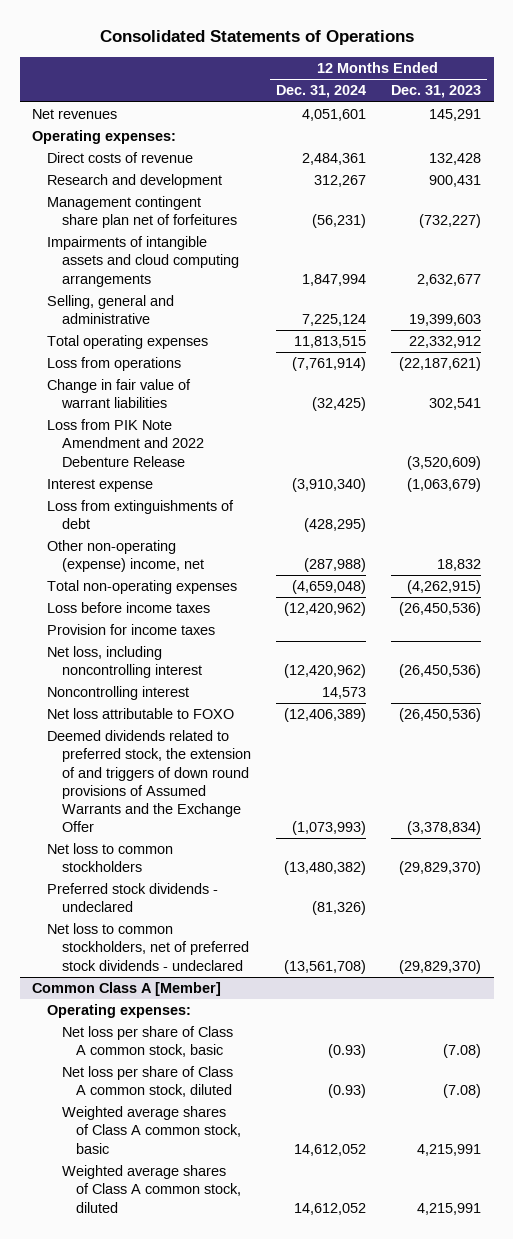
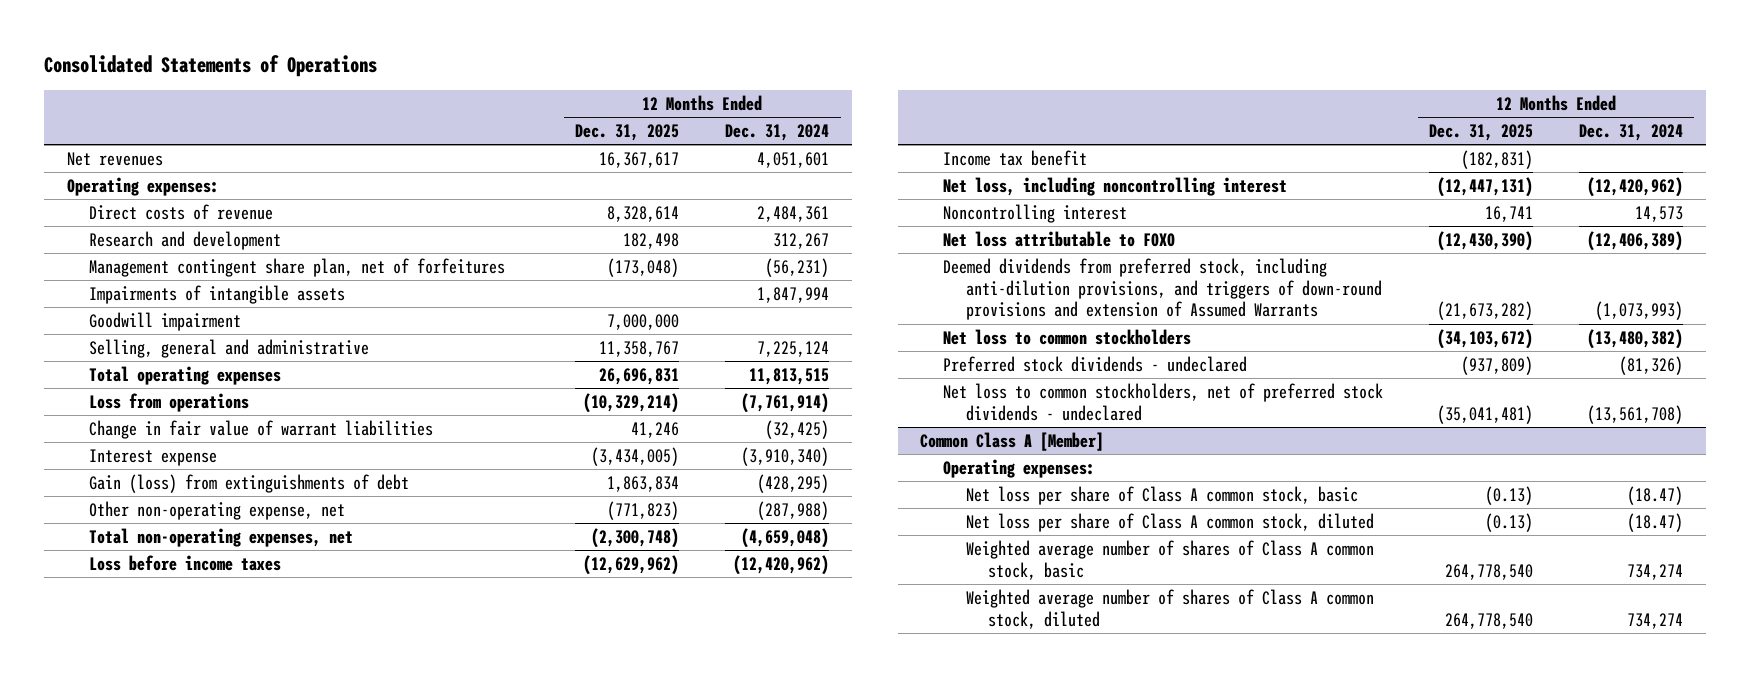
- | 12 Months Ended Dec. 31, 2024 | 12 Months Ended Dec. 31, 2023
+ | 12 Months Ended Dec. 31, 2025 | 12 Months Ended Dec. 31, 2024
- Management contingent share plan net of forfeitures | (56,231) | (732,227)
- Impairments of intangible assets and cloud computing arrangements | 1,847,994 | 2,632,677
+ Management contingent share plan, net of forfeitures | (173,048) | (56,231)
+ Impairments of intangible assets | | 1,847,994
+ Goodwill impairment | 7,000,000 |
- Loss from PIK Note Amendment and 2022 Debenture Release | | (3,520,609)
- Loss from extinguishments of debt | (428,295) |
- Other non-operating (expense) income, net | (287,988) | 18,832
- Total non-operating expenses | (4,659,048) | (4,262,915)
+ Gain (loss) from extinguishments of debt | 1,863,834 | (428,295)
+ Other non-operating expense, net | (771,823) | (287,988)
+ Total non-operating expenses, net | (2,300,748) | (4,659,048)
- Provision for income taxes
+ Income tax benefit | (182,831) |
- Deemed dividends related to preferred stock, the extension of and triggers of down round provisions of Assumed Warrants and the Exchange Offer | (1,073,993) | (3,378,834)
+ Deemed dividends from preferred stock, including anti-dilution provisions, and triggers of down-round provisions and extension of Assumed Warrants | (21,673,282) | (1,073,993)
@ Common Class A [Member]
- Net loss per share of Class A common stock, basic | (0.93) | (7.08)
- Net loss per share of Class A common stock, diluted | (0.93) | (7.08)
- Weighted average shares of Class A common stock, basic | 14,612,052 | 4,215,991
- Weighted average shares of Class A common stock, diluted | 14,612,052 | 4,215,991
+ Net loss per share of Class A common stock, basic | (0.13) | (18.47)
+ Net loss per share of Class A common stock, diluted | (0.13) | (18.47)
+ Weighted average number of shares of Class A common stock, basic | 264,778,540 | 734,274
+ Weighted average number of shares of Class A common stock, diluted | 264,778,540 | 734,274

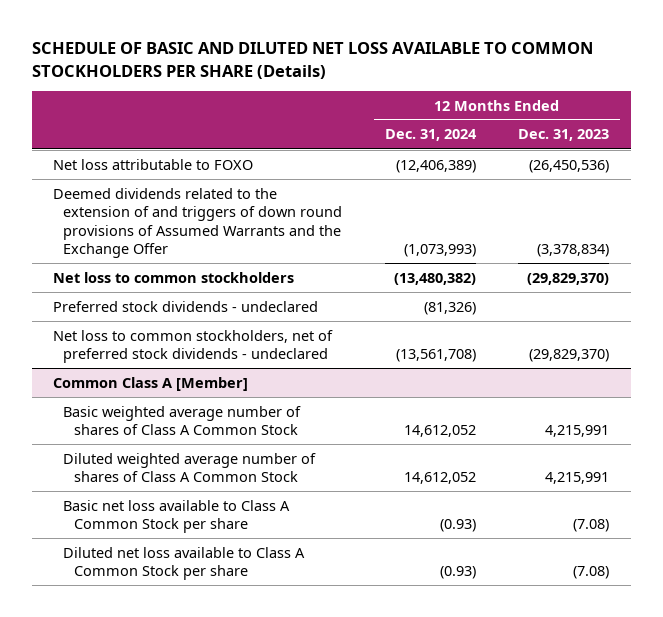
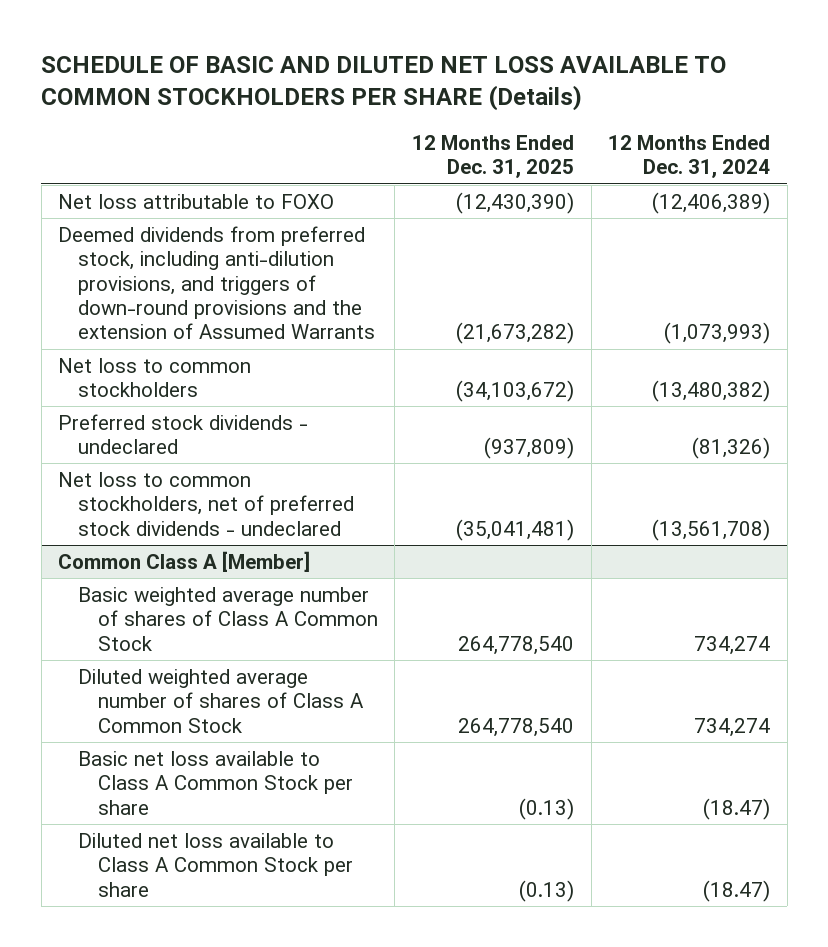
- | 12 Months Ended Dec. 31, 2024 | 12 Months Ended Dec. 31, 2023
+ | 12 Months Ended Dec. 31, 2025 | 12 Months Ended Dec. 31, 2024
- Deemed dividends related to the extension of and triggers of down round provisions of Assumed Warrants and the Exchange Offer | (1,073,993) | (3,378,834)
+ Deemed dividends from preferred stock, including anti-dilution provisions, and triggers of down-round provisions and the extension of Assumed Warrants | (21,673,282) | (1,073,993)
@ Common Class A [Member]
- Basic weighted average number of shares of Class A Common Stock | 14,612,052 | 4,215,991
- Diluted weighted average number of shares of Class A Common Stock | 14,612,052 | 4,215,991
- Basic net loss available to Class A Common Stock per share | (0.93) | (7.08)
- Diluted net loss available to Class A Common Stock per share | (0.93) | (7.08)
+ Basic weighted average number of shares of Class A Common Stock | 264,778,540 | 734,274
+ Diluted weighted average number of shares of Class A Common Stock | 264,778,540 | 734,274
+ Basic net loss available to Class A Common Stock per share | (0.13) | (18.47)
+ Diluted net loss available to Class A Common Stock per share | (0.13) | (18.47)

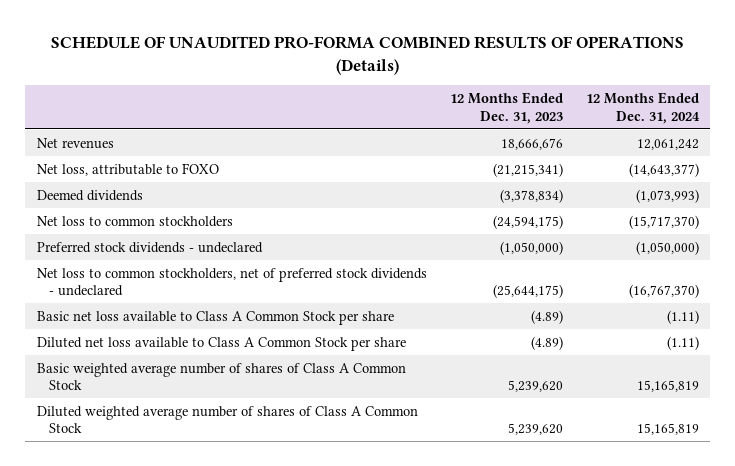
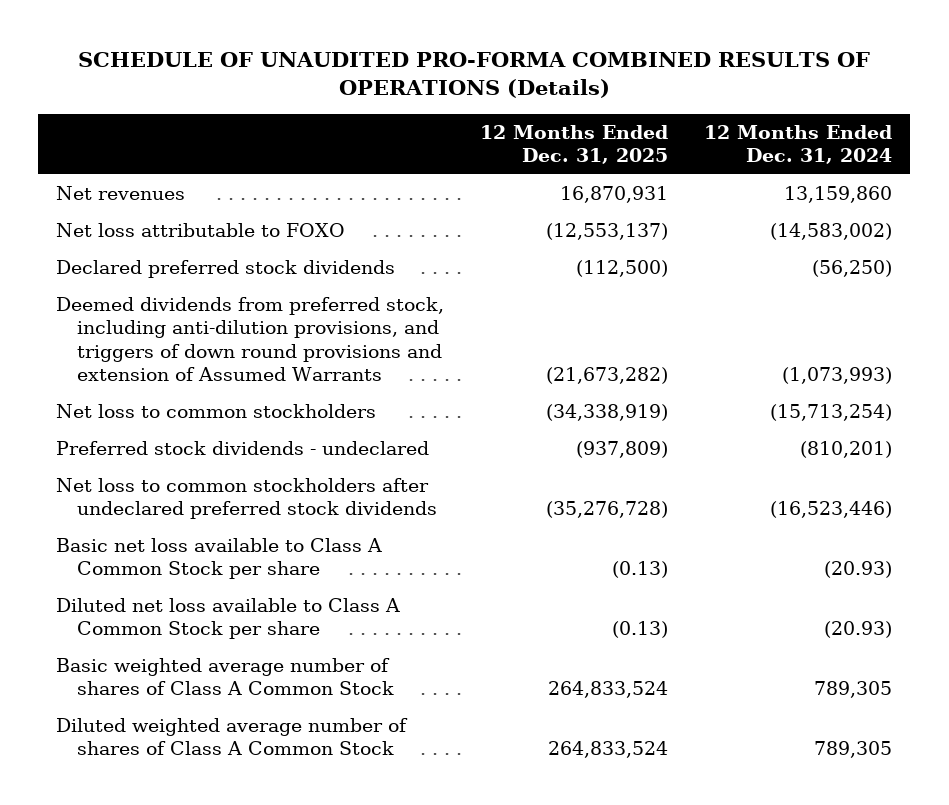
- | 12 Months Ended Dec. 31, 2023 | 12 Months Ended Dec. 31, 2024
+ | 12 Months Ended Dec. 31, 2025 | 12 Months Ended Dec. 31, 2024
- Net revenues | 18,666,676 | 12,061,242
- Net loss, attributable to FOXO | (21,215,341) | (14,643,377)
- Deemed dividends | (3,378,834) | (1,073,993)
- Net loss to common stockholders | (24,594,175) | (15,717,370)
- Preferred stock dividends - undeclared | (1,050,000) | (1,050,000)
- Net loss to common stockholders, net of preferred stock dividends - undeclared | (25,644,175) | (16,767,370)
- Basic net loss available to Class A Common Stock per share | (4.89) | (1.11)
- Diluted net loss available to Class A Common Stock per share | (4.89) | (1.11)
- Basic weighted average number of shares of Class A Common Stock | 5,239,620 | 15,165,819
- Diluted weighted average number of shares of Class A Common Stock | 5,239,620 | 15,165,819
+ Net revenues | 16,870,931 | 13,159,860
+ Net loss attributable to FOXO | (12,553,137) | (14,583,002)
+ Declared preferred stock dividends | (112,500) | (56,250)
+ Deemed dividends from preferred stock, including anti-dilution provisions, and triggers of down round provisions and extension of Assumed Warrants | (21,673,282) | (1,073,993)
+ Net loss to common stockholders | (34,338,919) | (15,713,254)
+ Preferred stock dividends - undeclared | (937,809) | (810,201)
+ Net loss to common stockholders after undeclared preferred stock dividends | (35,276,728) | (16,523,446)
+ Basic net loss available to Class A Common Stock per share | (0.13) | (20.93)
+ Diluted net loss available to Class A Common Stock per share | (0.13) | (20.93)
+ Basic weighted average number of shares of Class A Common Stock | 264,833,524 | 789,305
+ Diluted weighted average number of shares of Class A Common Stock | 264,833,524 | 789,305

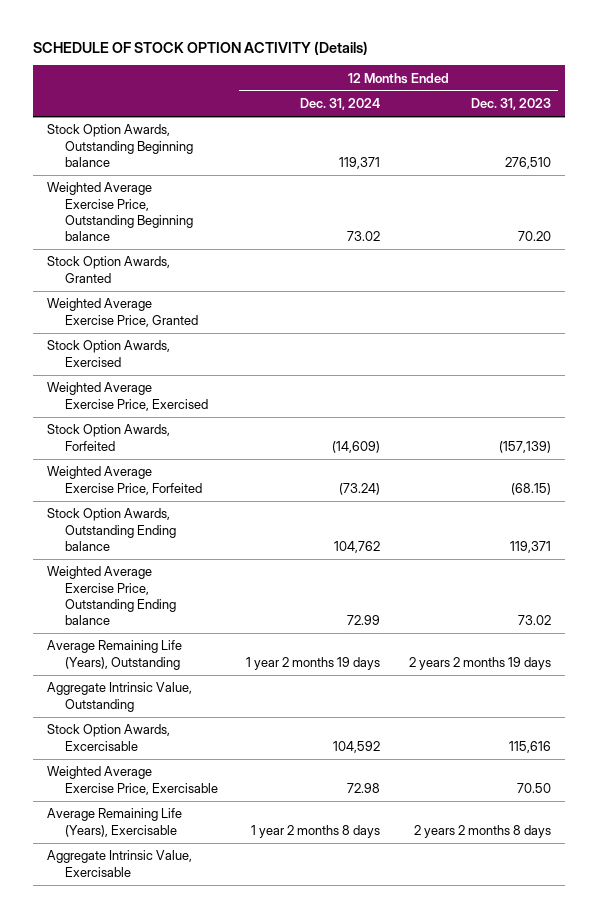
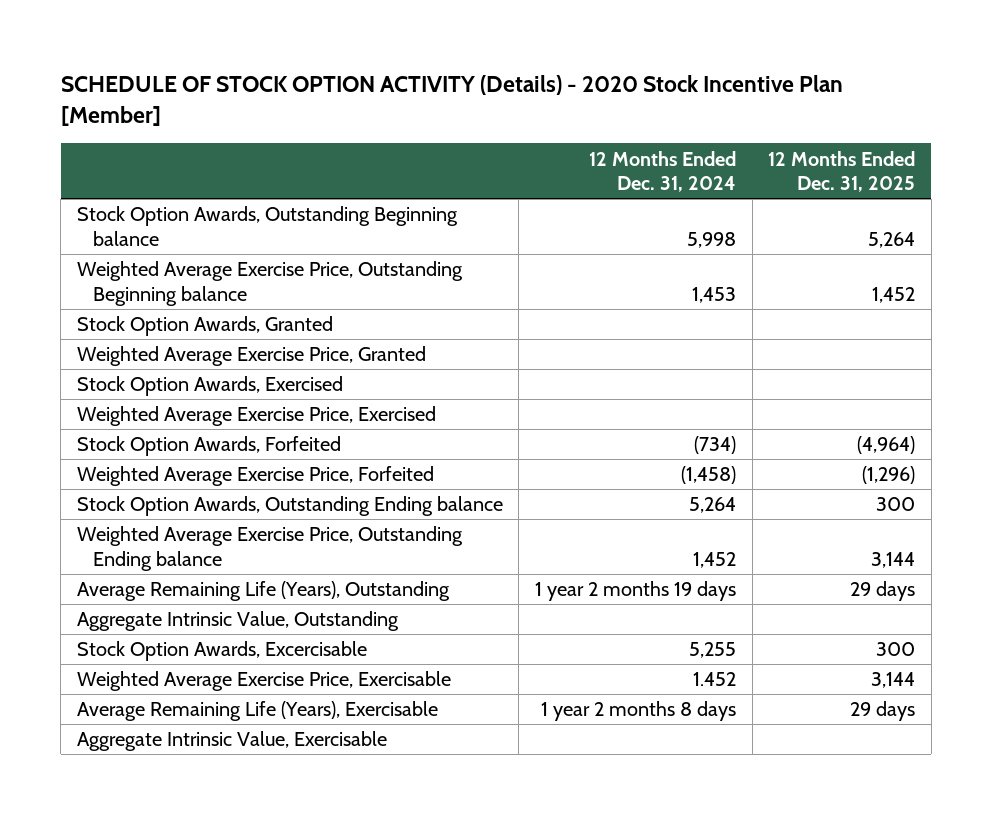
- SCHEDULE OF STOCK OPTION ACTIVITY (Details)
+ SCHEDULE OF STOCK OPTION ACTIVITY (Details) - 2020 Stock Incentive Plan [Member]
- | 12 Months Ended Dec. 31, 2024 | 12 Months Ended Dec. 31, 2023
+ | 12 Months Ended Dec. 31, 2024 | 12 Months Ended Dec. 31, 2025
- Stock Option Awards, Outstanding Beginning balance | 119,371 | 276,510
- Weighted Average Exercise Price, Outstanding Beginning balance | 73.02 | 70.20
+ Stock Option Awards, Outstanding Beginning balance | 5,998 | 5,264
+ Weighted Average Exercise Price, Outstanding Beginning balance | 1,453 | 1,452
- Stock Option Awards, Forfeited | (14,609) | (157,139)
- Weighted Average Exercise Price, Forfeited | (73.24) | (68.15)
- Stock Option Awards, Outstanding Ending balance | 104,762 | 119,371
- Weighted Average Exercise Price, Outstanding Ending balance | 72.99 | 73.02
+ Stock Option Awards, Forfeited | (734) | (4,964)
+ Weighted Average Exercise Price, Forfeited | (1,458) | (1,296)
+ Stock Option Awards, Outstanding Ending balance | 5,264 | 300
+ Weighted Average Exercise Price, Outstanding Ending balance | 1,452 | 3,144
- Stock Option Awards, Excercisable | 104,592 | 115,616
- Weighted Average Exercise Price, Exercisable | 72.98 | 70.50
+ Stock Option Awards, Excercisable | 5,255 | 300
+ Weighted Average Exercise Price, Exercisable | 1.452 | 3,144

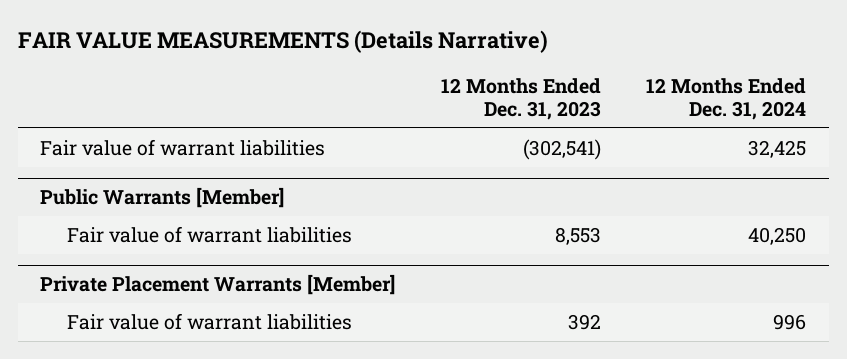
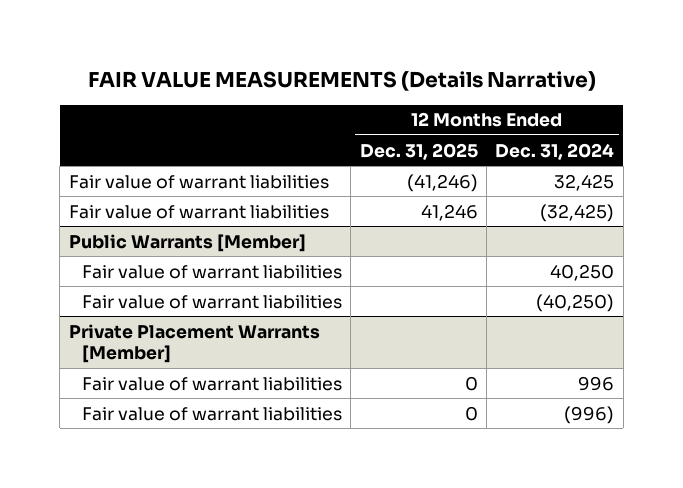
- | 12 Months Ended Dec. 31, 2023 | 12 Months Ended Dec. 31, 2024
+ | 12 Months Ended Dec. 31, 2025 | 12 Months Ended Dec. 31, 2024
+ Fair value of warrant liabilities | 41,246 | (32,425)
@ Public Warrants [Member]
+ Fair value of warrant liabilities | | (40,250)
@ Private Placement Warrants [Member]
+ Fair value of warrant liabilities | 0 | (996)

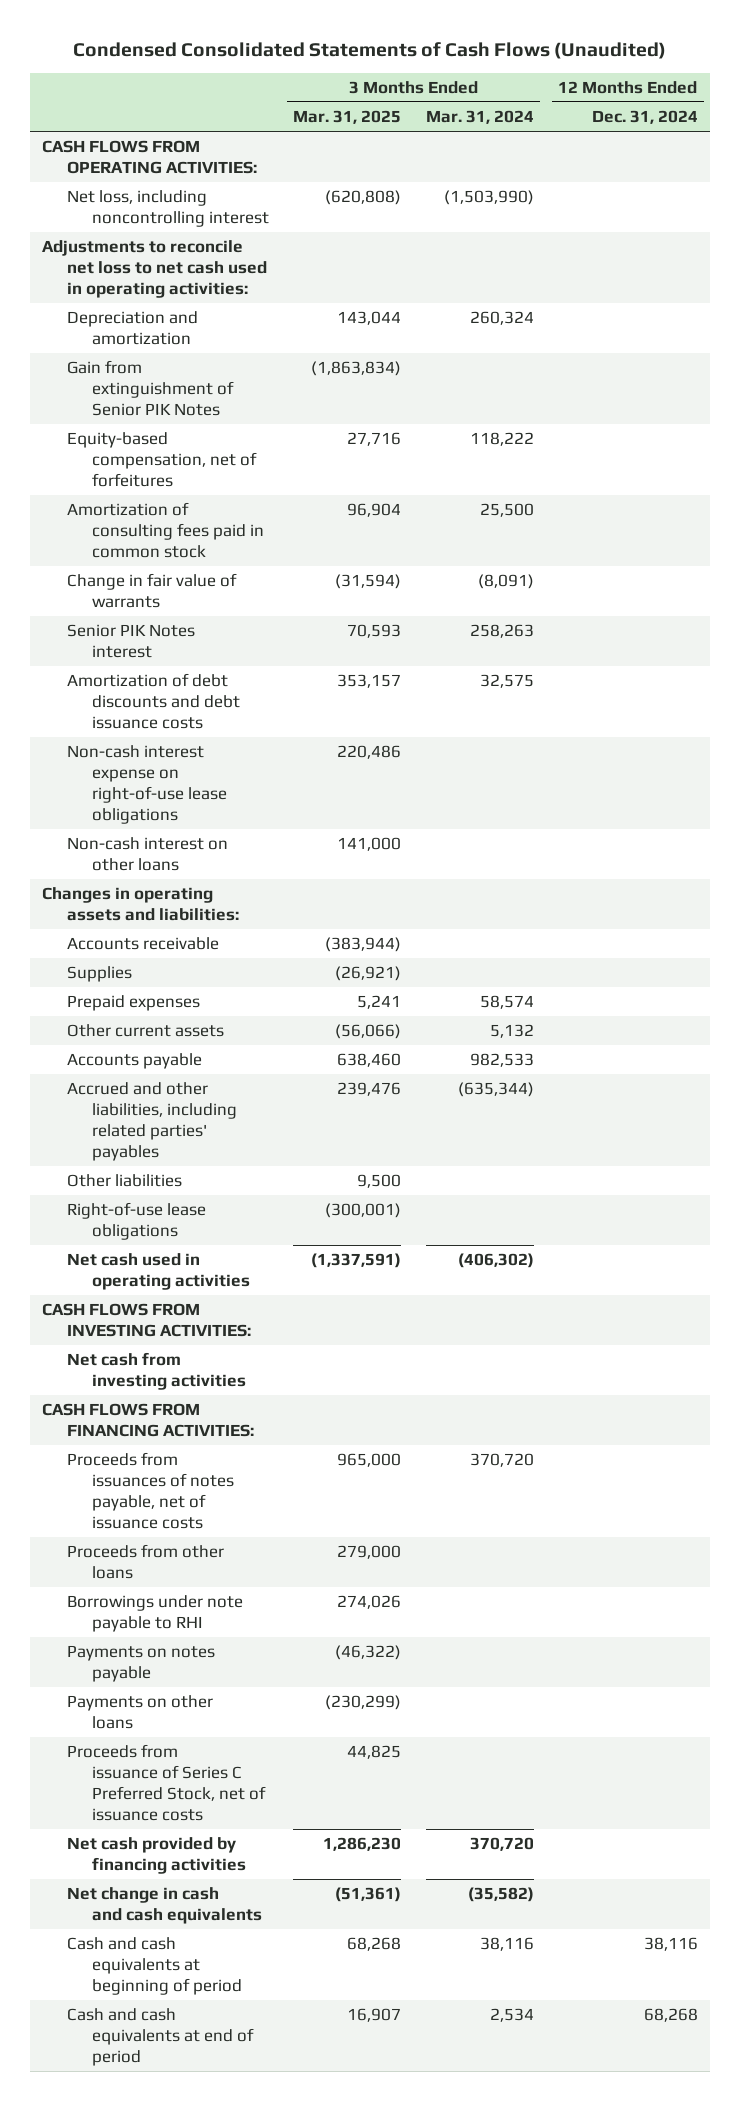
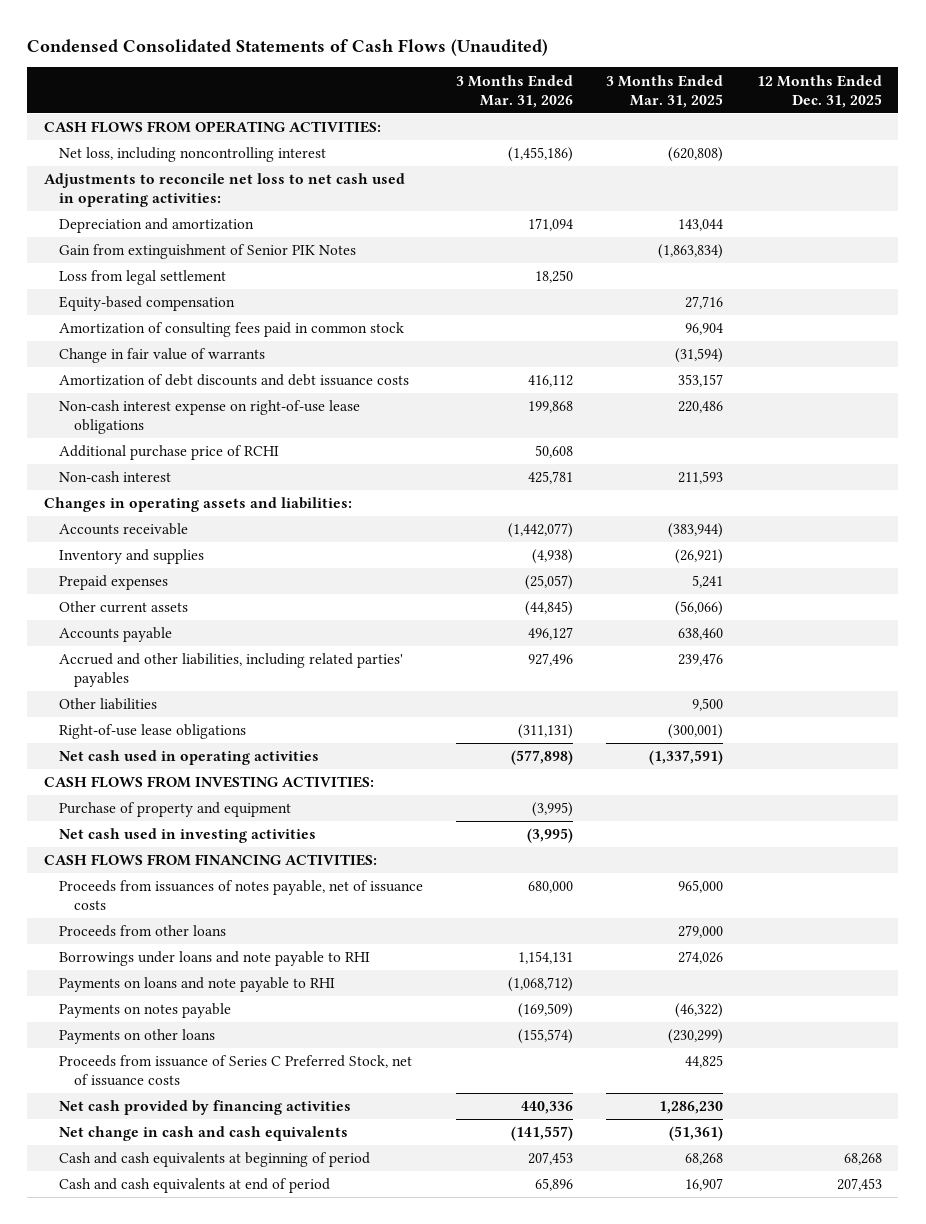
- | 3 Months Ended Mar. 31, 2025 | 3 Months Ended Mar. 31, 2024 | 12 Months Ended Dec. 31, 2024
+ | 3 Months Ended Mar. 31, 2026 | 3 Months Ended Mar. 31, 2025 | 12 Months Ended Dec. 31, 2025
- Equity-based compensation, net of forfeitures | 27,716 | 118,222 |
+ Loss from legal settlement | 18,250 | |
+ Equity-based compensation | | 27,716 |
- Senior PIK Notes interest | 70,593 | 258,263 |
- Non-cash interest on other loans | 141,000 | |
+ Additional purchase price of RCHI | 50,608 | |
+ Non-cash interest | 425,781 | 211,593 |
- Supplies | (26,921) | |
+ Inventory and supplies | (4,938) | (26,921) |
- Net cash from investing activities
+ Purchase of property and equipment | (3,995) | |
+ Net cash used in investing activities | (3,995) | |
- Borrowings under note payable to RHI | 274,026 | |
+ Borrowings under loans and note payable to RHI | 1,154,131 | 274,026 |
+ Payments on loans and note payable to RHI | (1,068,712) | |

